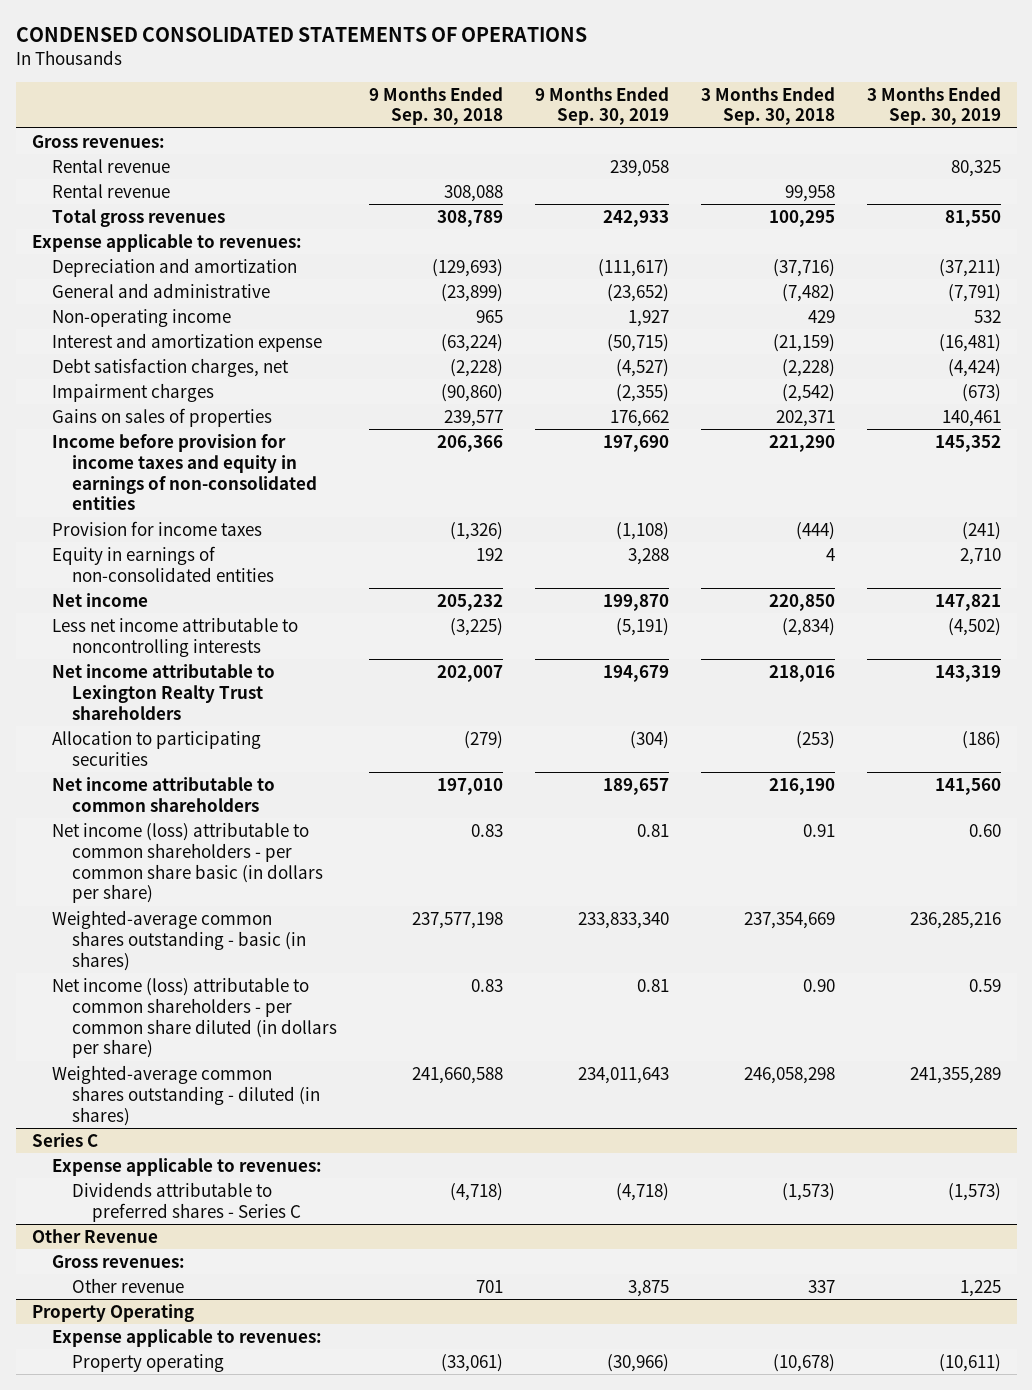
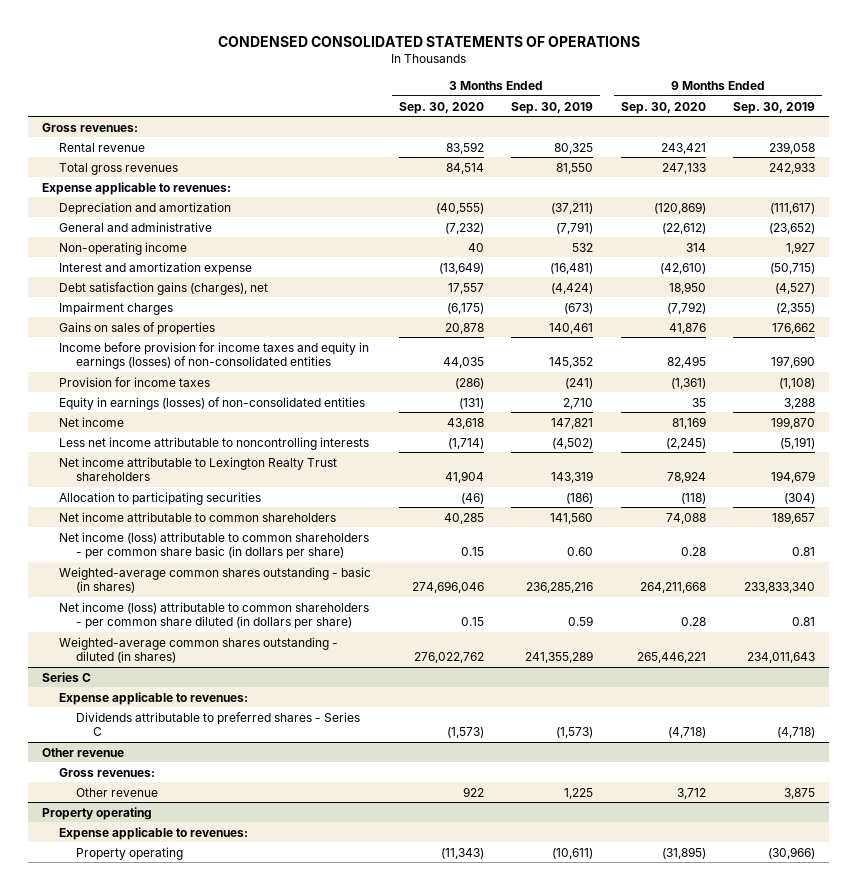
- | 9 Months Ended Sep. 30, 2018 | 9 Months Ended Sep. 30, 2019 | 3 Months Ended Sep. 30, 2018 | 3 Months Ended Sep. 30, 2019
+ | 3 Months Ended Sep. 30, 2020 | 3 Months Ended Sep. 30, 2019 | 9 Months Ended Sep. 30, 2020 | 9 Months Ended Sep. 30, 2019
- Rental revenue | 308,088 | | 99,958 |
- Debt satisfaction charges, net | (2,228) | (4,527) | (2,228) | (4,424)
+ Debt satisfaction gains (charges), net | 17,557 | (4,424) | 18,950 | (4,527)
- Income before provision for income taxes and equity in earnings of non-consolidated entities | 206,366 | 197,690 | 221,290 | 145,352
+ Income before provision for income taxes and equity in earnings (losses) of non-consolidated entities | 44,035 | 145,352 | 82,495 | 197,690
- Equity in earnings of non-consolidated entities | 192 | 3,288 | 4 | 2,710
+ Equity in earnings (losses) of non-consolidated entities | (131) | 2,710 | 35 | 3,288
- Other Revenue
+ Other revenue
- Property Operating
+ Property operating

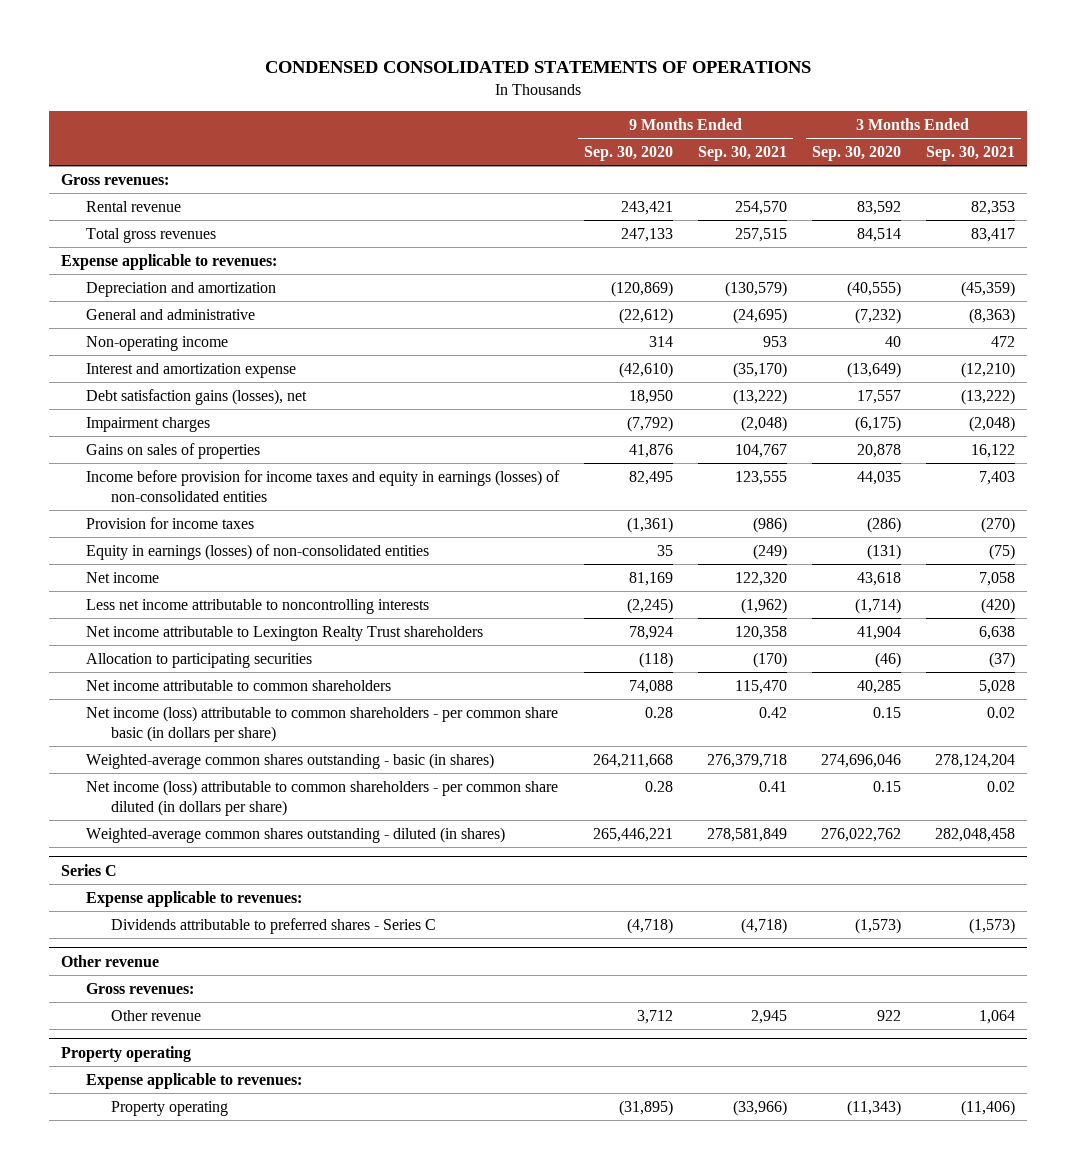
- | 3 Months Ended Sep. 30, 2020 | 3 Months Ended Sep. 30, 2019 | 9 Months Ended Sep. 30, 2020 | 9 Months Ended Sep. 30, 2019
+ | 9 Months Ended Sep. 30, 2020 | 9 Months Ended Sep. 30, 2021 | 3 Months Ended Sep. 30, 2020 | 3 Months Ended Sep. 30, 2021
- Debt satisfaction gains (charges), net | 17,557 | (4,424) | 18,950 | (4,527)
+ Debt satisfaction gains (losses), net | 18,950 | (13,222) | 17,557 | (13,222)

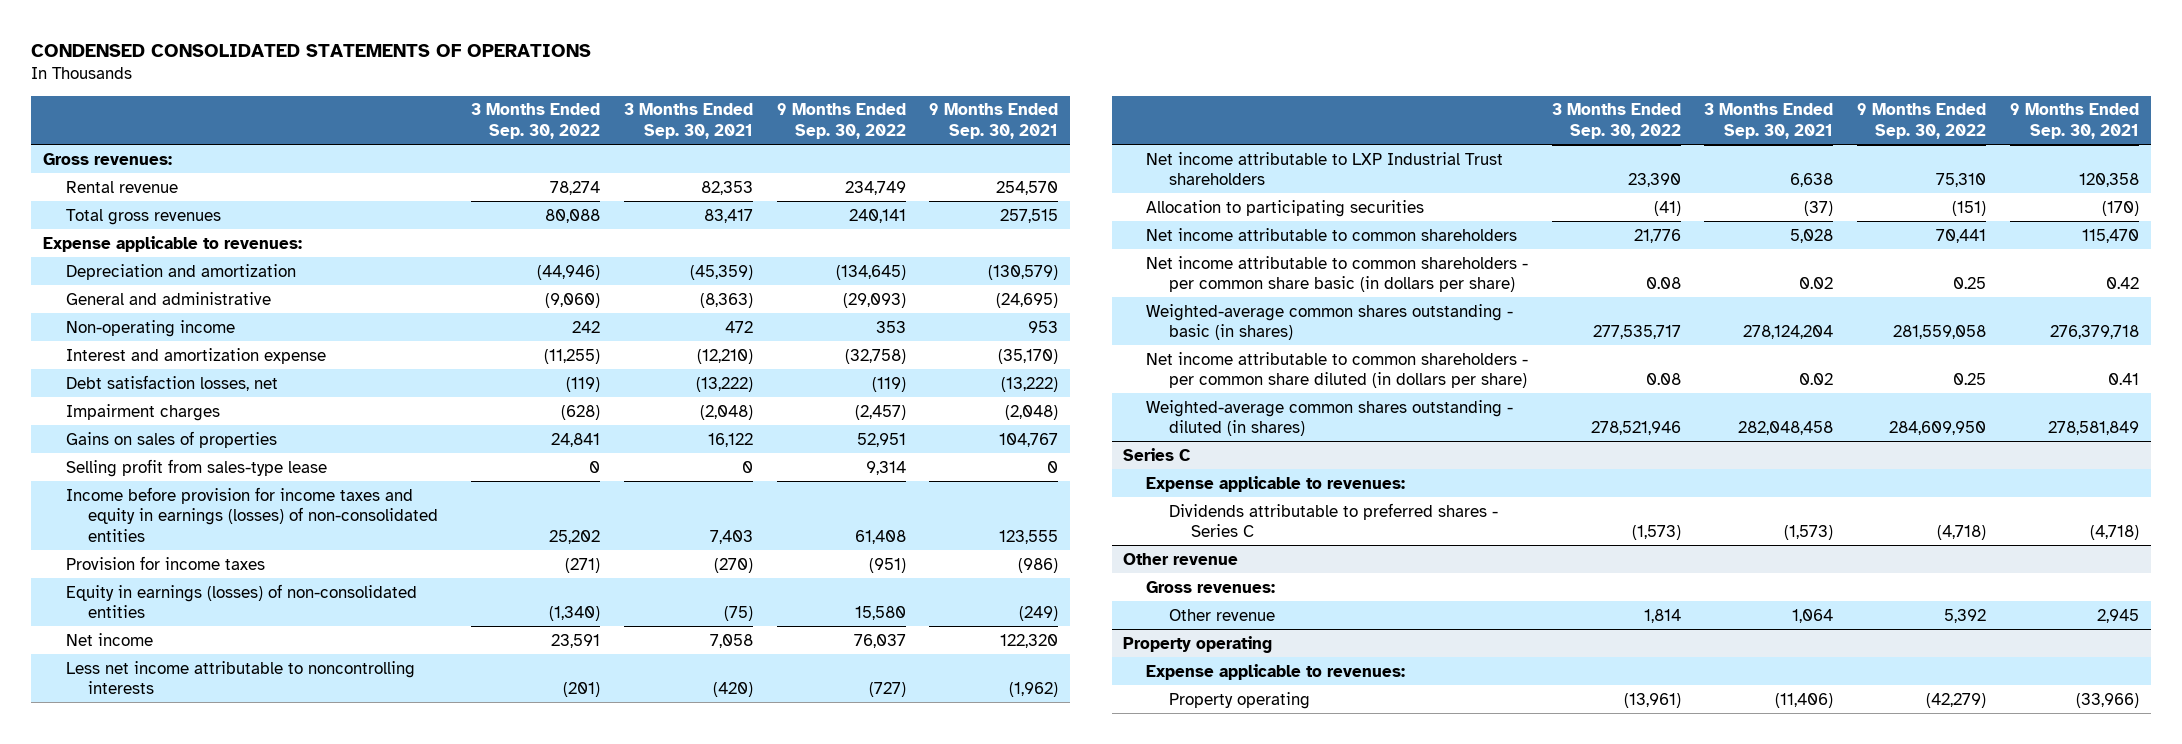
- | 9 Months Ended Sep. 30, 2020 | 9 Months Ended Sep. 30, 2021 | 3 Months Ended Sep. 30, 2020 | 3 Months Ended Sep. 30, 2021
+ | 3 Months Ended Sep. 30, 2022 | 3 Months Ended Sep. 30, 2021 | 9 Months Ended Sep. 30, 2022 | 9 Months Ended Sep. 30, 2021
- Debt satisfaction gains (losses), net | 18,950 | (13,222) | 17,557 | (13,222)
+ Debt satisfaction losses, net | (119) | (13,222) | (119) | (13,222)
+ Selling profit from sales-type lease | 0 | 0 | 9,314 | 0
- Net income attributable to Lexington Realty Trust shareholders | 78,924 | 120,358 | 41,904 | 6,638
+ Net income attributable to LXP Industrial Trust shareholders | 23,390 | 6,638 | 75,310 | 120,358
- Net income (loss) attributable to common shareholders - per common share basic (in dollars per share) | 0.28 | 0.42 | 0.15 | 0.02
+ Net income attributable to common shareholders - per common share basic (in dollars per share) | 0.08 | 0.02 | 0.25 | 0.42
- Net income (loss) attributable to common shareholders - per common share diluted (in dollars per share) | 0.28 | 0.41 | 0.15 | 0.02
+ Net income attributable to common shareholders - per common share diluted (in dollars per share) | 0.08 | 0.02 | 0.25 | 0.41

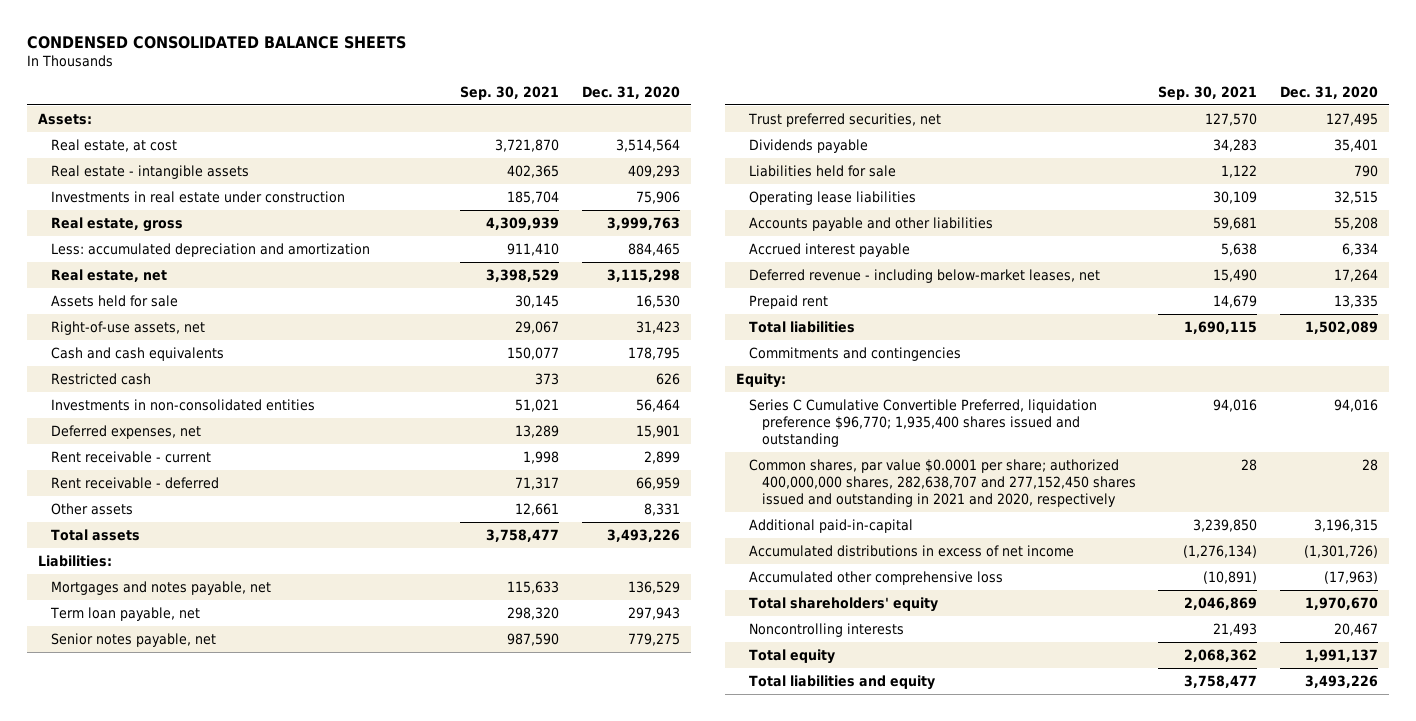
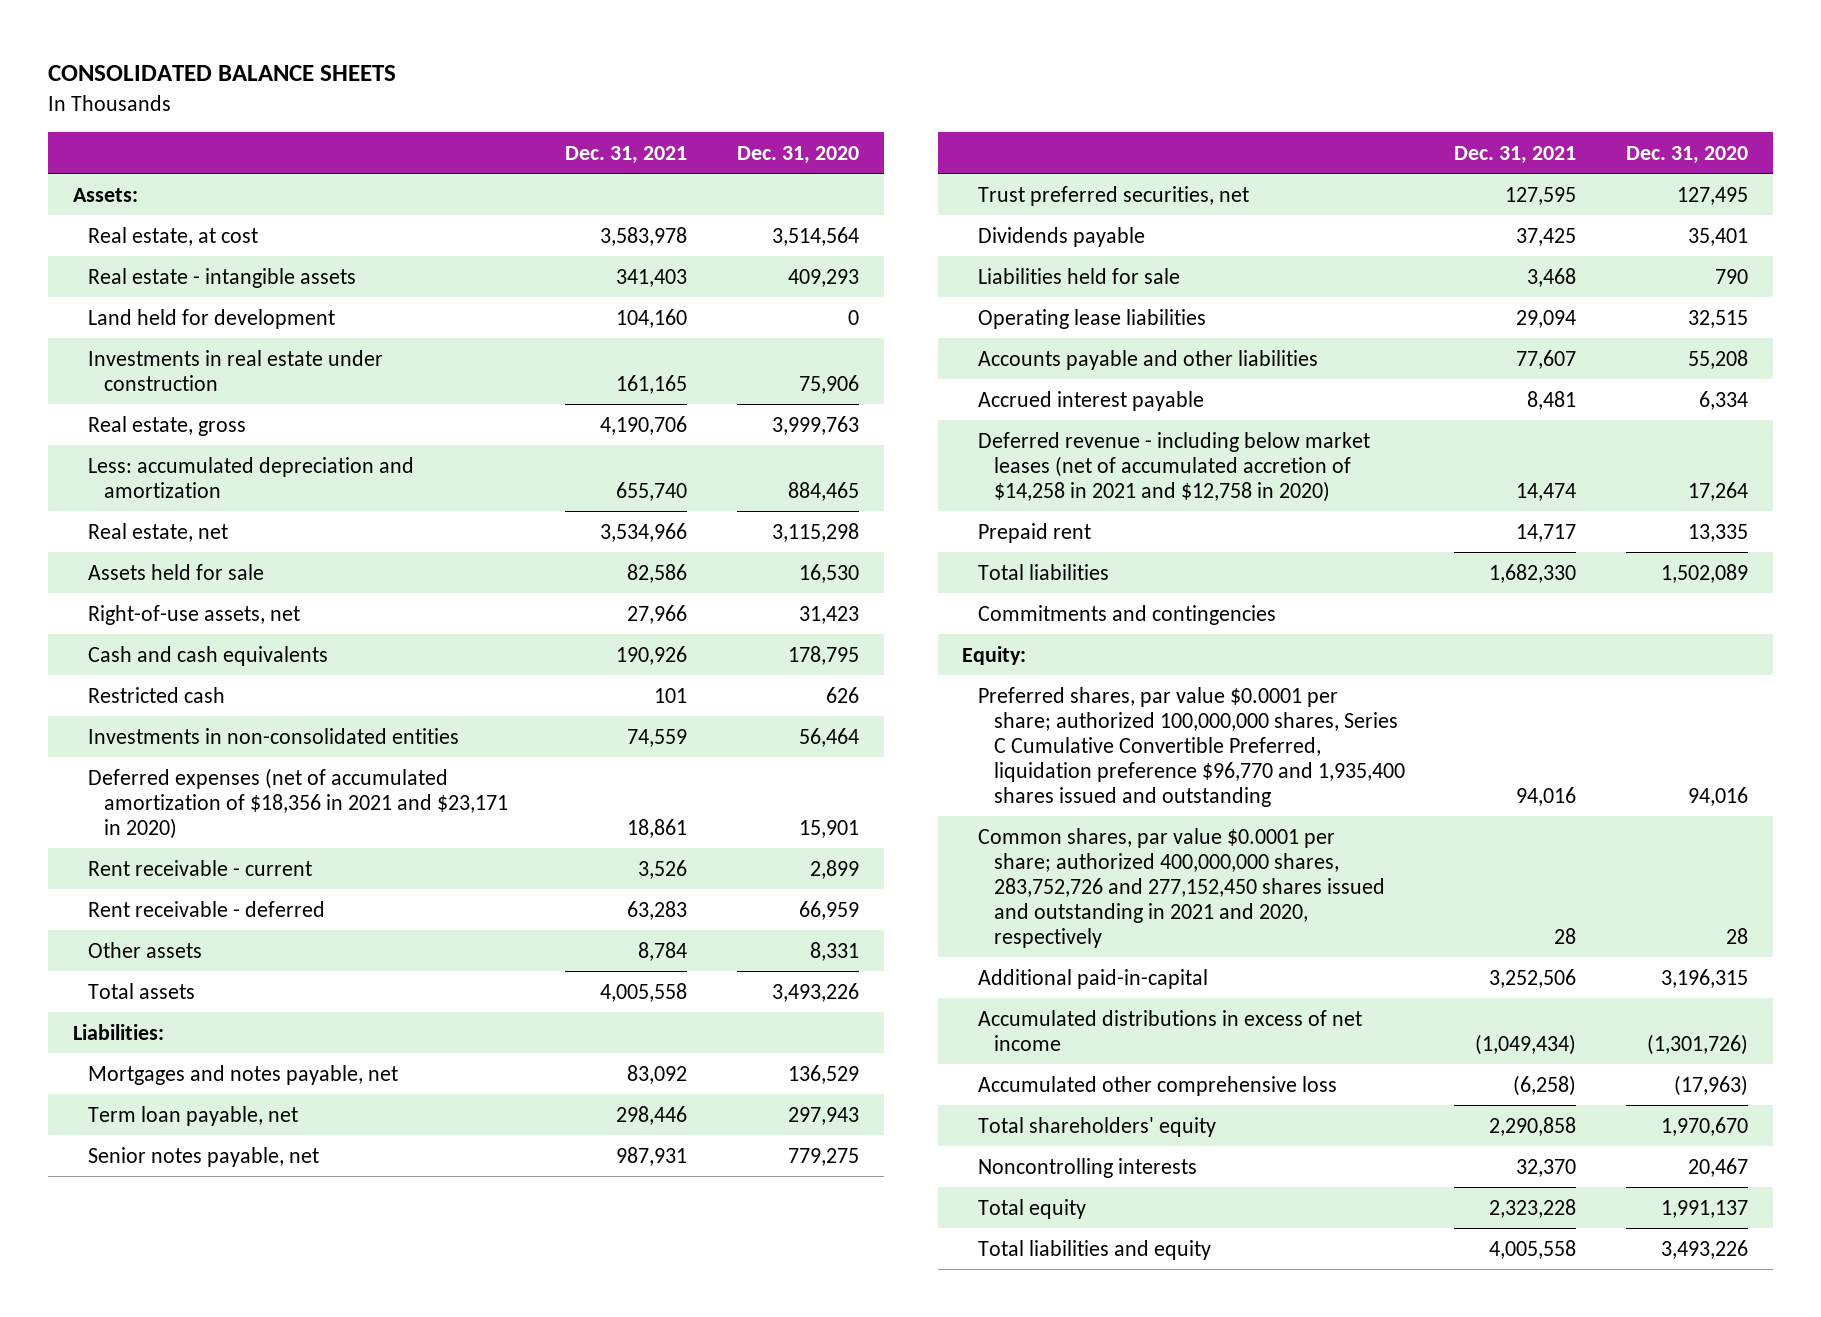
- CONDENSED CONSOLIDATED BALANCE SHEETS
+ CONSOLIDATED BALANCE SHEETS
- | Sep. 30, 2021 | Dec. 31, 2020
+ | Dec. 31, 2021 | Dec. 31, 2020
+ Land held for development | 104,160 | 0
- Deferred expenses, net | 13,289 | 15,901
+ Deferred expenses (net of accumulated amortization of $18,356 in 2021 and $23,171 in 2020) | 18,861 | 15,901
- Deferred revenue - including below-market leases, net | 15,490 | 17,264
+ Deferred revenue - including below market leases (net of accumulated accretion of $14,258 in 2021 and $12,758 in 2020) | 14,474 | 17,264
- Series C Cumulative Convertible Preferred, liquidation preference $96,770; 1,935,400 shares issued and outstanding | 94,016 | 94,016
- Common shares, par value $0.0001 per share; authorized 400,000,000 shares, 282,638,707 and 277,152,450 shares issued and outstanding in 2021 and 2020, respectively | 28 | 28
+ Preferred shares, par value $0.0001 per share; authorized 100,000,000 shares, Series C Cumulative Convertible Preferred, liquidation preference $96,770 and 1,935,400 shares issued and outstanding | 94,016 | 94,016
+ Common shares, par value $0.0001 per share; authorized 400,000,000 shares, 283,752,726 and 277,152,450 shares issued and outstanding in 2021 and 2020, respectively | 28 | 28

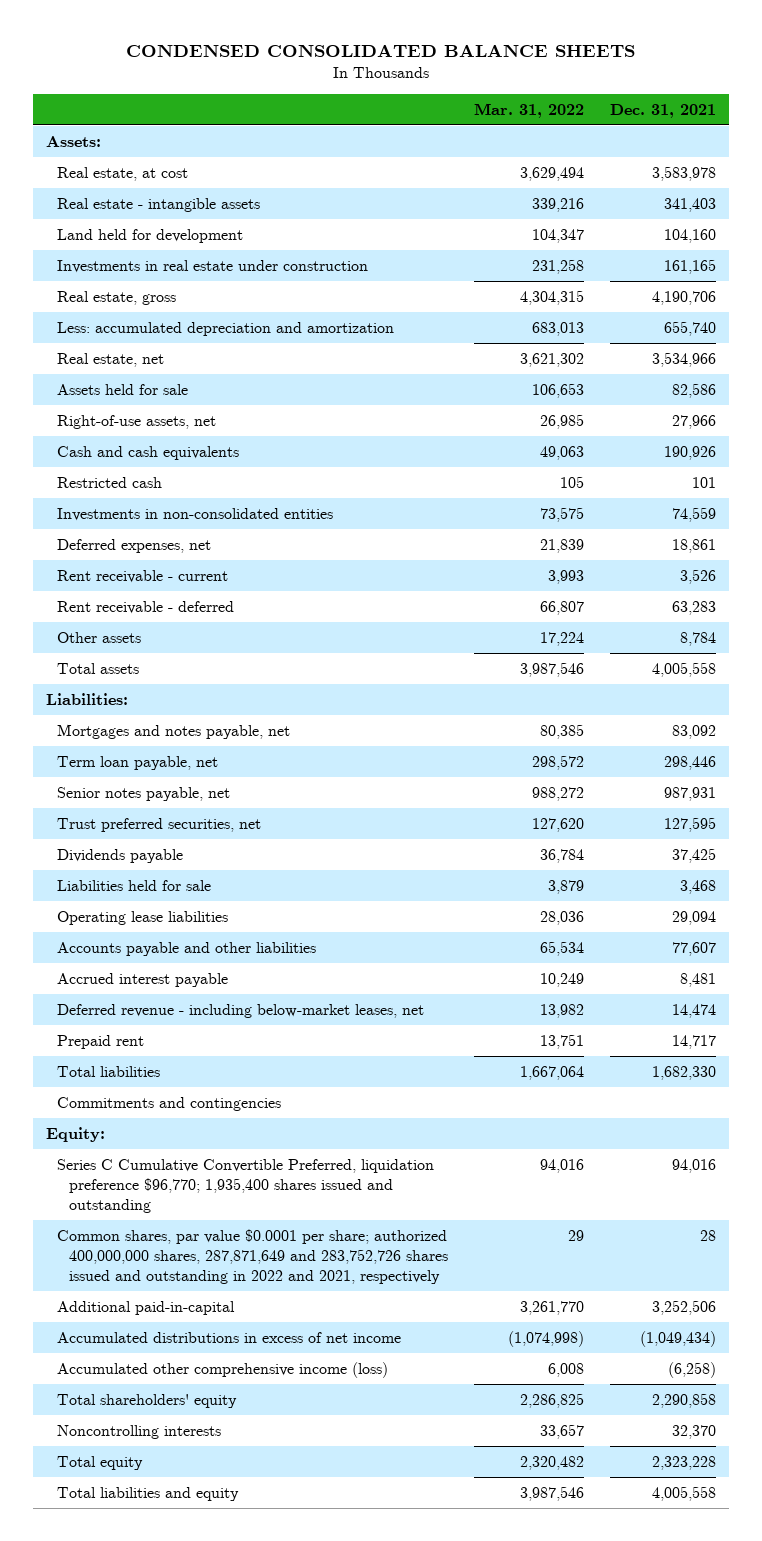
- CONSOLIDATED BALANCE SHEETS
+ CONDENSED CONSOLIDATED BALANCE SHEETS
- | Dec. 31, 2021 | Dec. 31, 2020
+ | Mar. 31, 2022 | Dec. 31, 2021
- Deferred expenses (net of accumulated amortization of $18,356 in 2021 and $23,171 in 2020) | 18,861 | 15,901
+ Deferred expenses, net | 21,839 | 18,861
- Deferred revenue - including below market leases (net of accumulated accretion of $14,258 in 2021 and $12,758 in 2020) | 14,474 | 17,264
+ Deferred revenue - including below-market leases, net | 13,982 | 14,474
- Preferred shares, par value $0.0001 per share; authorized 100,000,000 shares, Series C Cumulative Convertible Preferred, liquidation preference $96,770 and 1,935,400 shares issued and outstanding | 94,016 | 94,016
- Common shares, par value $0.0001 per share; authorized 400,000,000 shares, 283,752,726 and 277,152,450 shares issued and outstanding in 2021 and 2020, respectively | 28 | 28
+ Series C Cumulative Convertible Preferred, liquidation preference $96,770; 1,935,400 shares issued and outstanding | 94,016 | 94,016
+ Common shares, par value $0.0001 per share; authorized 400,000,000 shares, 287,871,649 and 283,752,726 shares issued and outstanding in 2022 and 2021, respectively | 29 | 28
- Accumulated other comprehensive loss | (6,258) | (17,963)
+ Accumulated other comprehensive income (loss) | 6,008 | (6,258)

